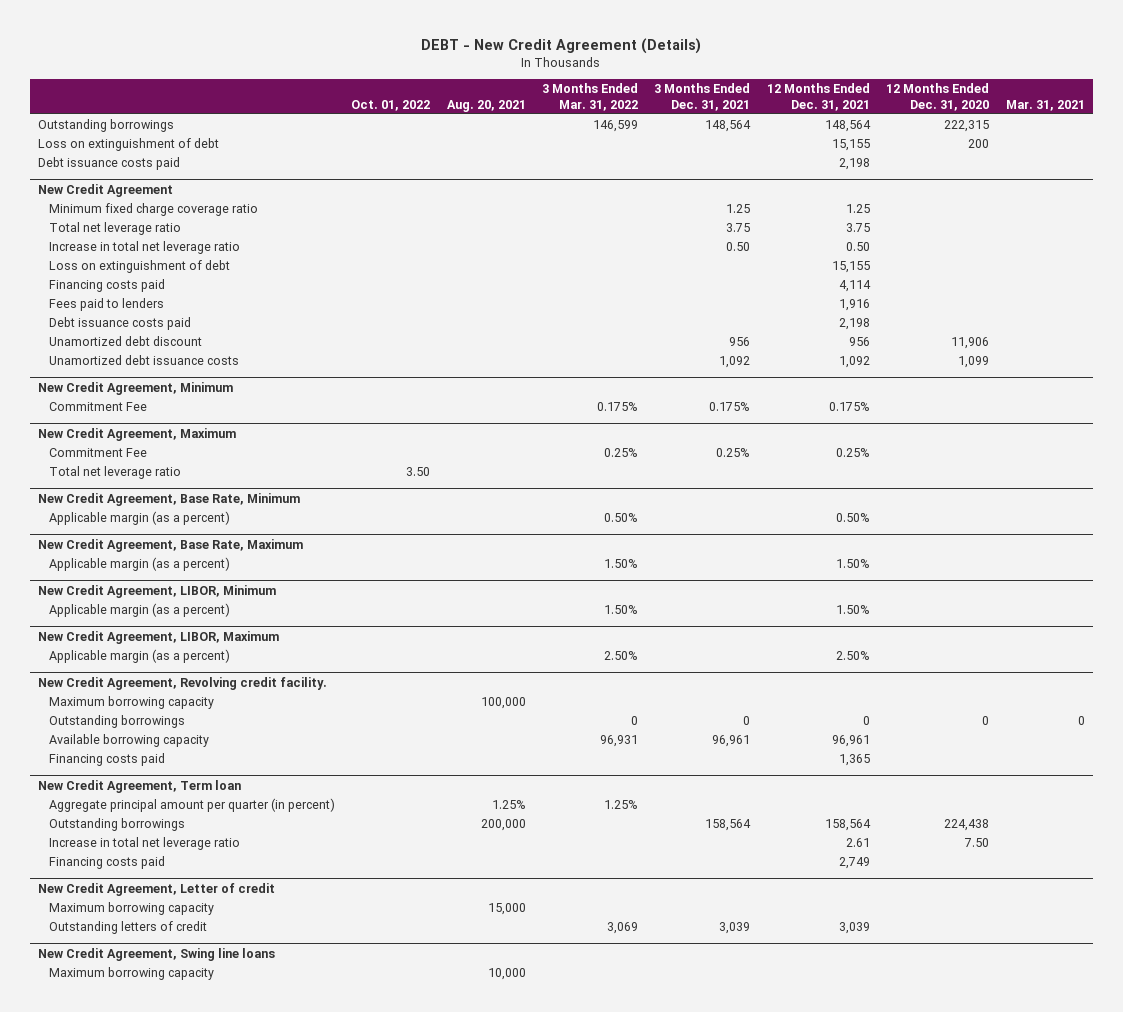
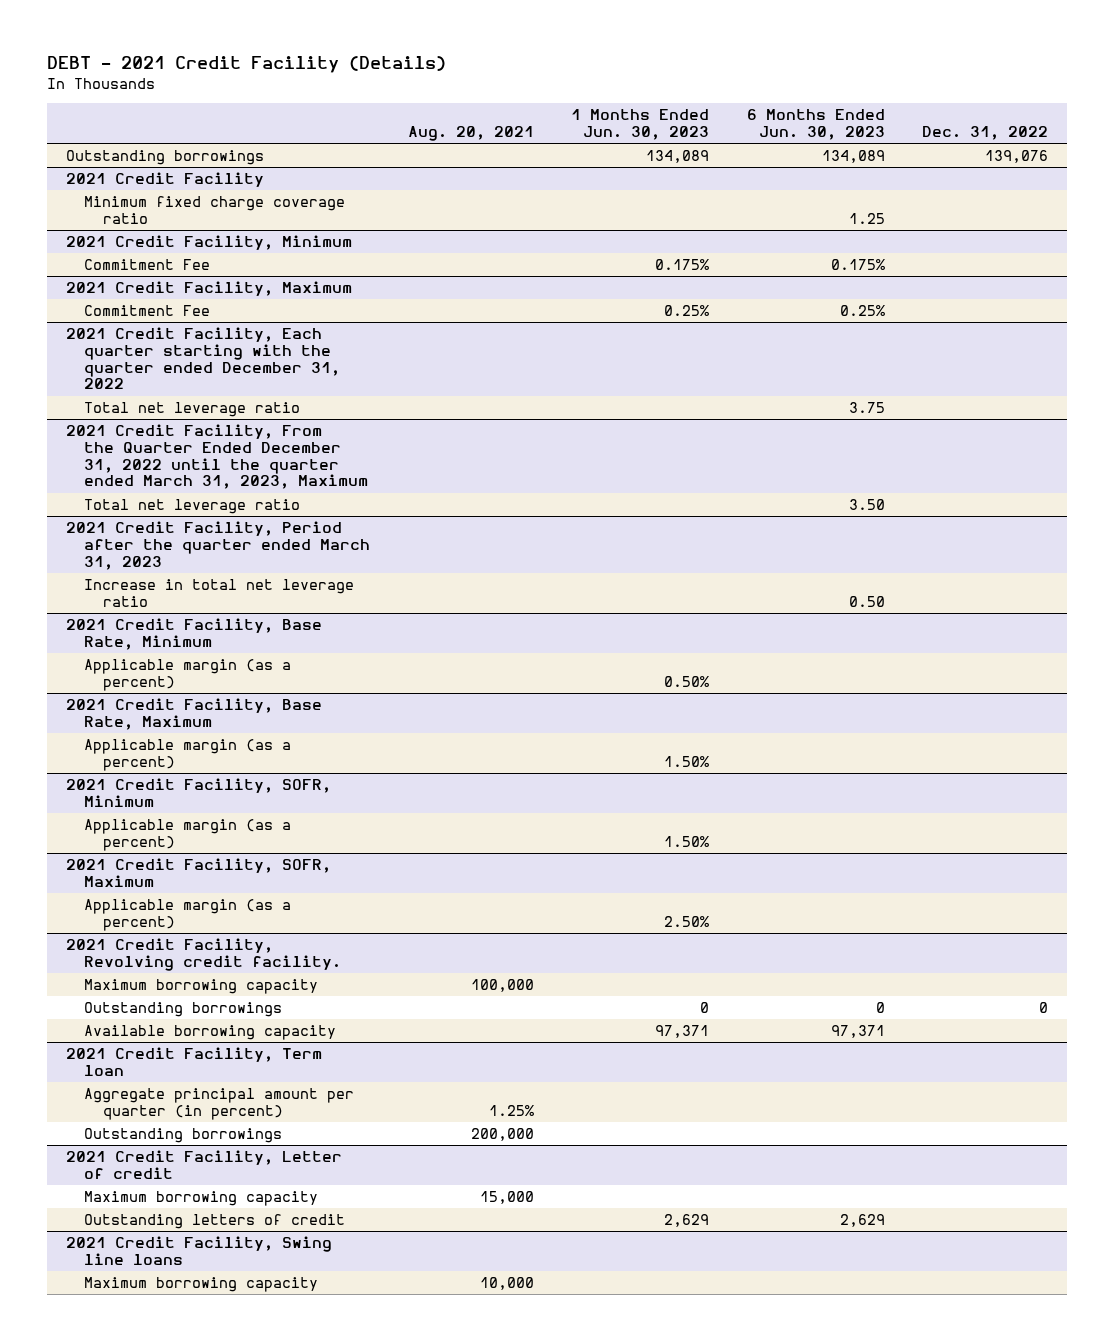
- DEBT - New Credit Agreement (Details)
+ DEBT - 2021 Credit Facility (Details)
- | Oct. 01, 2022 | Aug. 20, 2021 | 3 Months Ended Mar. 31, 2022 | 3 Months Ended Dec. 31, 2021 | 12 Months Ended Dec. 31, 2021 | 12 Months Ended Dec. 31, 2020 | Mar. 31, 2021
+ | Aug. 20, 2021 | 1 Months Ended Jun. 30, 2023 | 6 Months Ended Jun. 30, 2023 | Dec. 31, 2022
- Loss on extinguishment of debt | | | | | 15,155 | 200 |
- Debt issuance costs paid | | | | | 2,198 | |
- New Credit Agreement
+ 2021 Credit Facility
- Total net leverage ratio | | | | 3.75 | 3.75 | |
- Increase in total net leverage ratio | | | | 0.50 | 0.50 | |
- Loss on extinguishment of debt | | | | | 15,155 | |
- Financing costs paid | | | | | 4,114 | |
- Fees paid to lenders | | | | | 1,916 | |
- Debt issuance costs paid | | | | | 2,198 | |
- Unamortized debt discount | | | | 956 | 956 | 11,906 |
- Unamortized debt issuance costs | | | | 1,092 | 1,092 | 1,099 |
- New Credit Agreement, Minimum
- Commitment Fee | | | 0.175% | 0.175% | 0.175% | |
- New Credit Agreement, Maximum
- Commitment Fee | | | 0.25% | 0.25% | 0.25% | |
- Total net leverage ratio | 3.50 | | | | | |
- New Credit Agreement, Base Rate, Minimum
+ 2021 Credit Facility, Minimum
+ Commitment Fee | | 0.175% | 0.175% |
+ 2021 Credit Facility, Maximum
+ Commitment Fee | | 0.25% | 0.25% |
+ 2021 Credit Facility, Each quarter starting with the quarter ended December 31, 2022
+ Total net leverage ratio | | | 3.75 |
+ 2021 Credit Facility, From the Quarter Ended December 31, 2022 until the quarter ended March 31, 2023, Maximum
+ Total net leverage ratio | | | 3.50 |
+ 2021 Credit Facility, Period after the quarter ended March 31, 2023
+ Increase in total net leverage ratio | | | 0.50 |
+ 2021 Credit Facility, Base Rate, Minimum
- New Credit Agreement, Base Rate, Maximum
+ 2021 Credit Facility, Base Rate, Maximum
- New Credit Agreement, LIBOR, Minimum
- Applicable margin (as a percent) | | | 1.50% | | 1.50% | |
- New Credit Agreement, LIBOR, Maximum
- Applicable margin (as a percent) | | | 2.50% | | 2.50% | |
- New Credit Agreement, Revolving credit facility.
+ 2021 Credit Facility, SOFR, Minimum
+ Applicable margin (as a percent) | | 1.50% | |
+ 2021 Credit Facility, SOFR, Maximum
+ Applicable margin (as a percent) | | 2.50% | |
+ 2021 Credit Facility, Revolving credit facility.
- Financing costs paid | | | | | 1,365 | |
- New Credit Agreement, Term loan
+ 2021 Credit Facility, Term loan
- Increase in total net leverage ratio | | | | | 2.61 | 7.50 |
- Financing costs paid | | | | | 2,749 | |
- New Credit Agreement, Letter of credit
+ 2021 Credit Facility, Letter of credit
- New Credit Agreement, Swing line loans
+ 2021 Credit Facility, Swing line loans

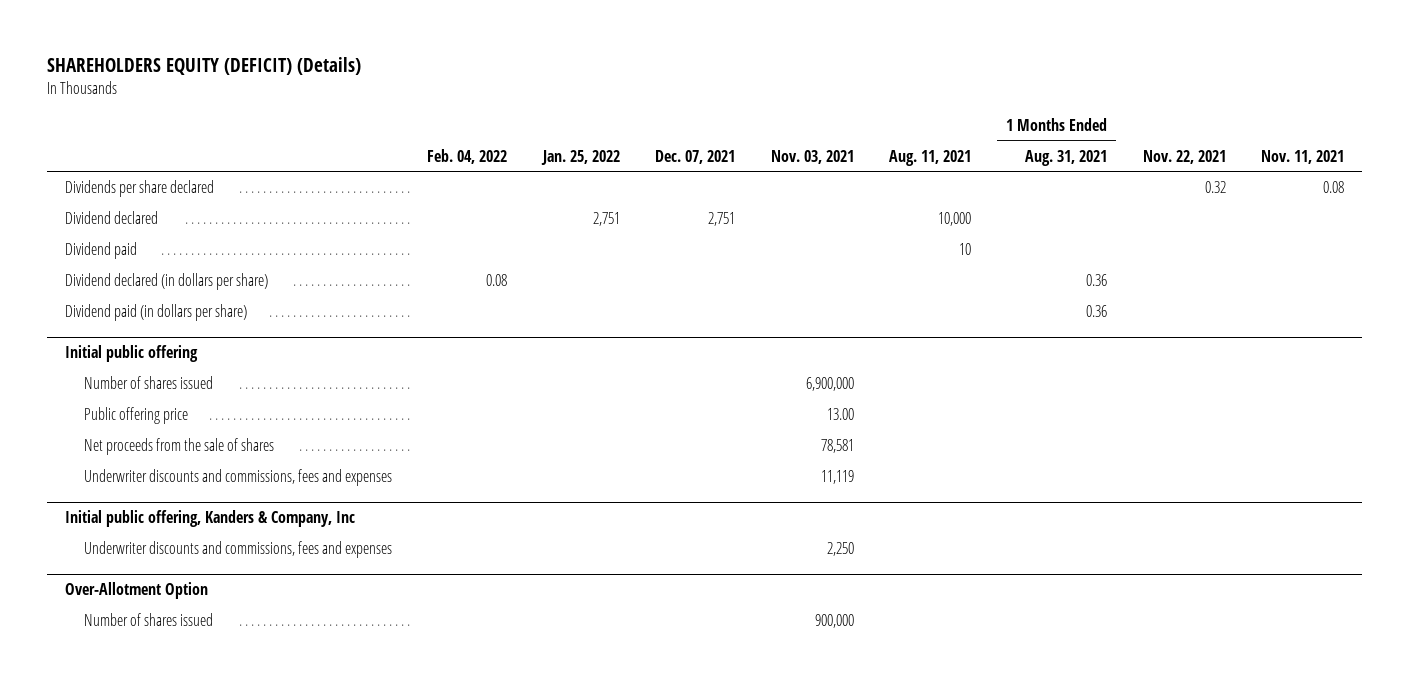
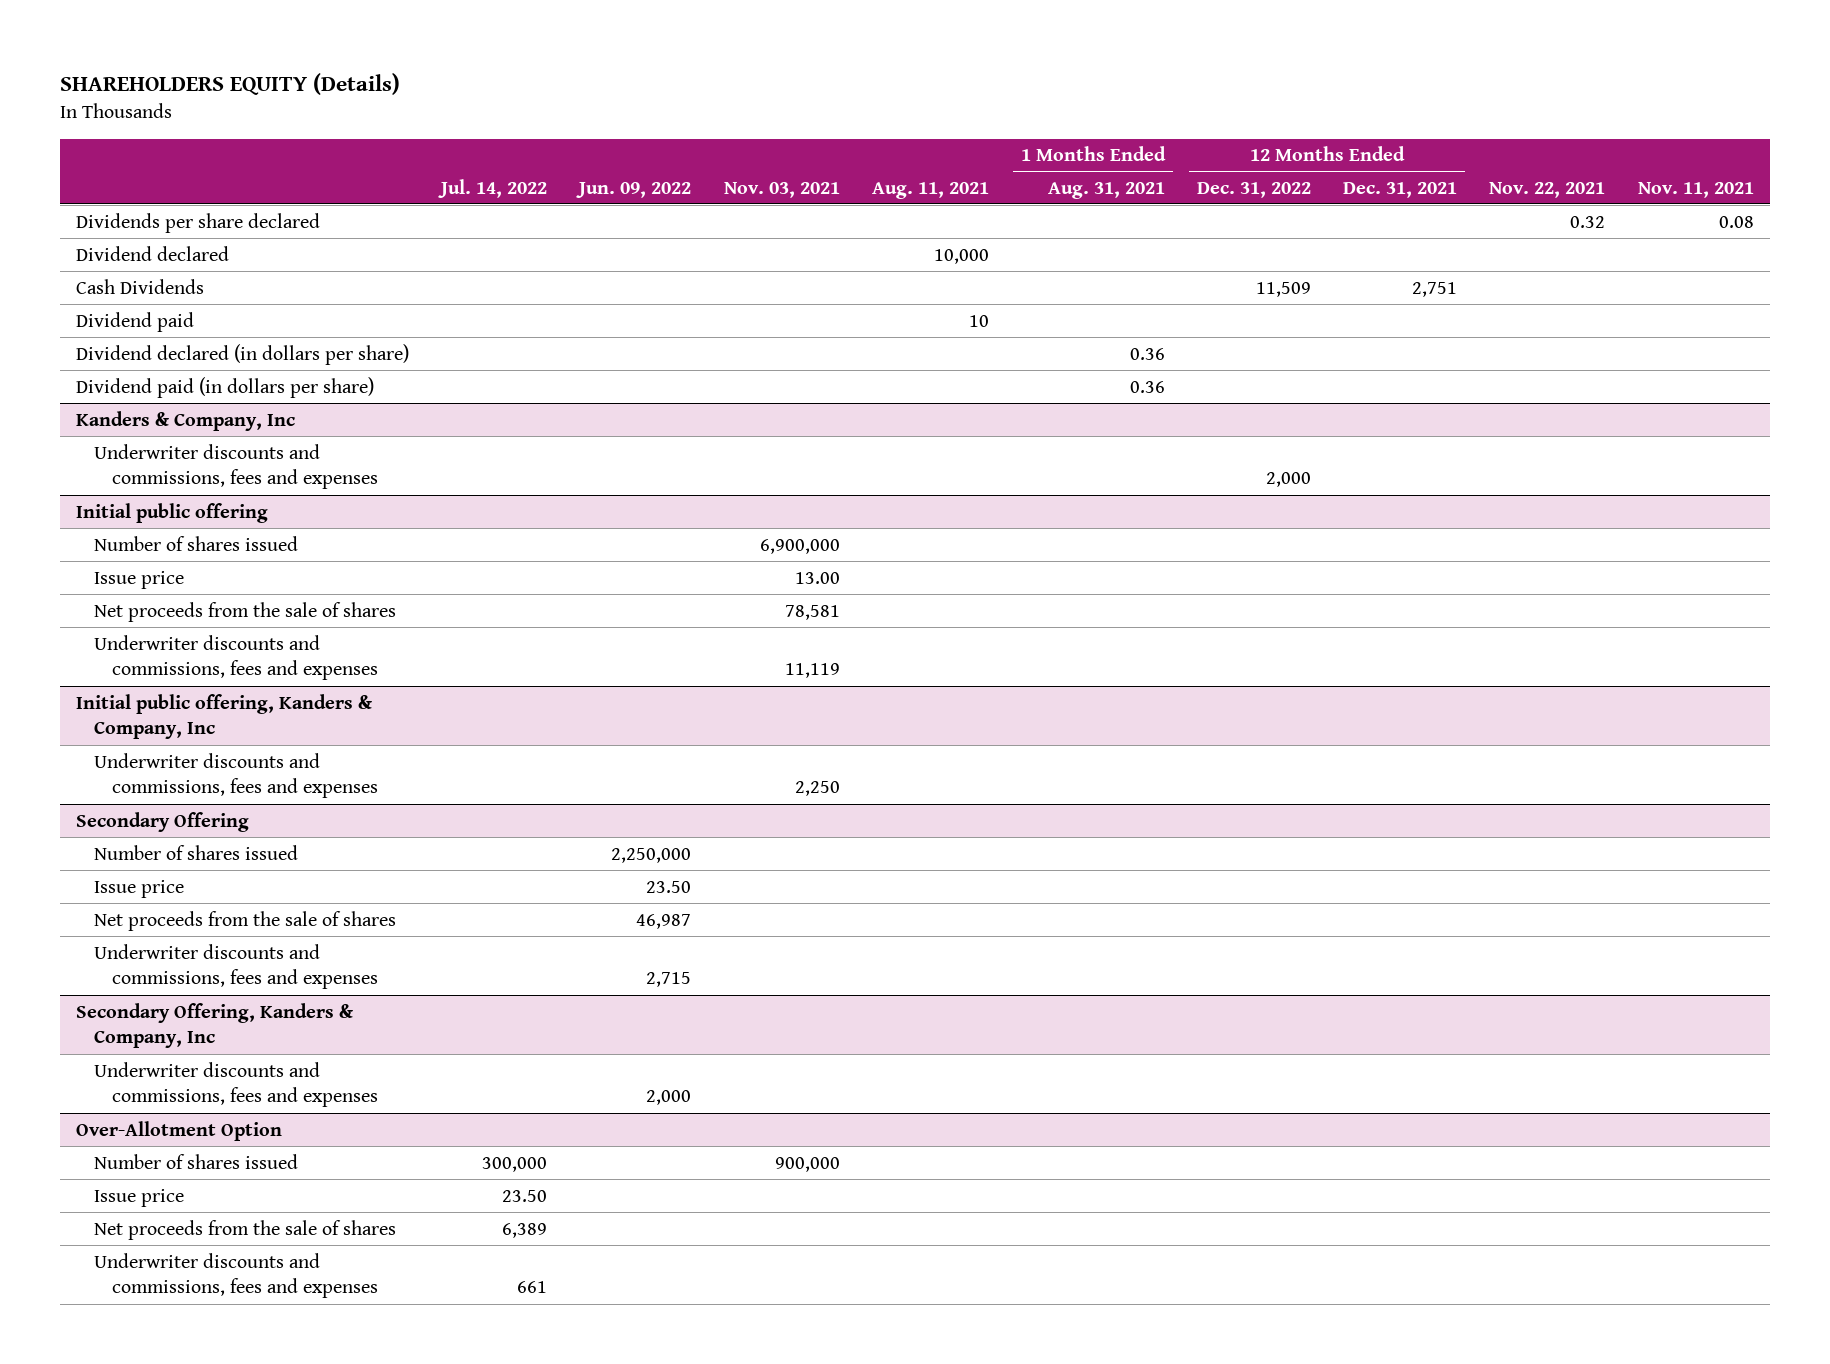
- SHAREHOLDERS EQUITY (DEFICIT) (Details)
+ SHAREHOLDERS EQUITY (Details)
- | Feb. 04, 2022 | Jan. 25, 2022 | Dec. 07, 2021 | Nov. 03, 2021 | Aug. 11, 2021 | 1 Months Ended Aug. 31, 2021 | Nov. 22, 2021 | Nov. 11, 2021
+ | Jul. 14, 2022 | Jun. 09, 2022 | Nov. 03, 2021 | Aug. 11, 2021 | 1 Months Ended Aug. 31, 2021 | 12 Months Ended Dec. 31, 2022 | 12 Months Ended Dec. 31, 2021 | Nov. 22, 2021 | Nov. 11, 2021
+ Cash Dividends | | | | | | 11,509 | 2,751 | |
+ Kanders & Company, Inc
+ Underwriter discounts and commissions, fees and expenses | | | | | | 2,000 | | |
@ Initial public offering
- Public offering price | | | | 13.00 | | | |
+ Issue price | | | 13.00 | | | | | |
+ Secondary Offering
+ Number of shares issued | | 2,250,000 | | | | | | |
+ Issue price | | 23.50 | | | | | | |
+ Net proceeds from the sale of shares | | 46,987 | | | | | | |
+ Underwriter discounts and commissions, fees and expenses | | 2,715 | | | | | | |
+ Secondary Offering, Kanders & Company, Inc
+ Underwriter discounts and commissions, fees and expenses | | 2,000 | | | | | | |
@ Over-Allotment Option
+ Issue price | 23.50 | | | | | | | |
+ Net proceeds from the sale of shares | 6,389 | | | | | | | |
+ Underwriter discounts and commissions, fees and expenses | 661 | | | | | | | |

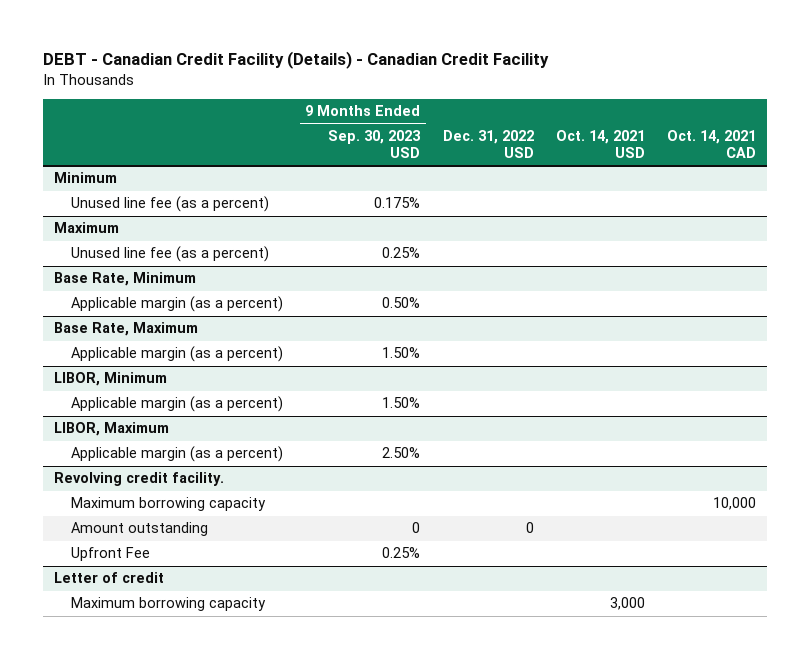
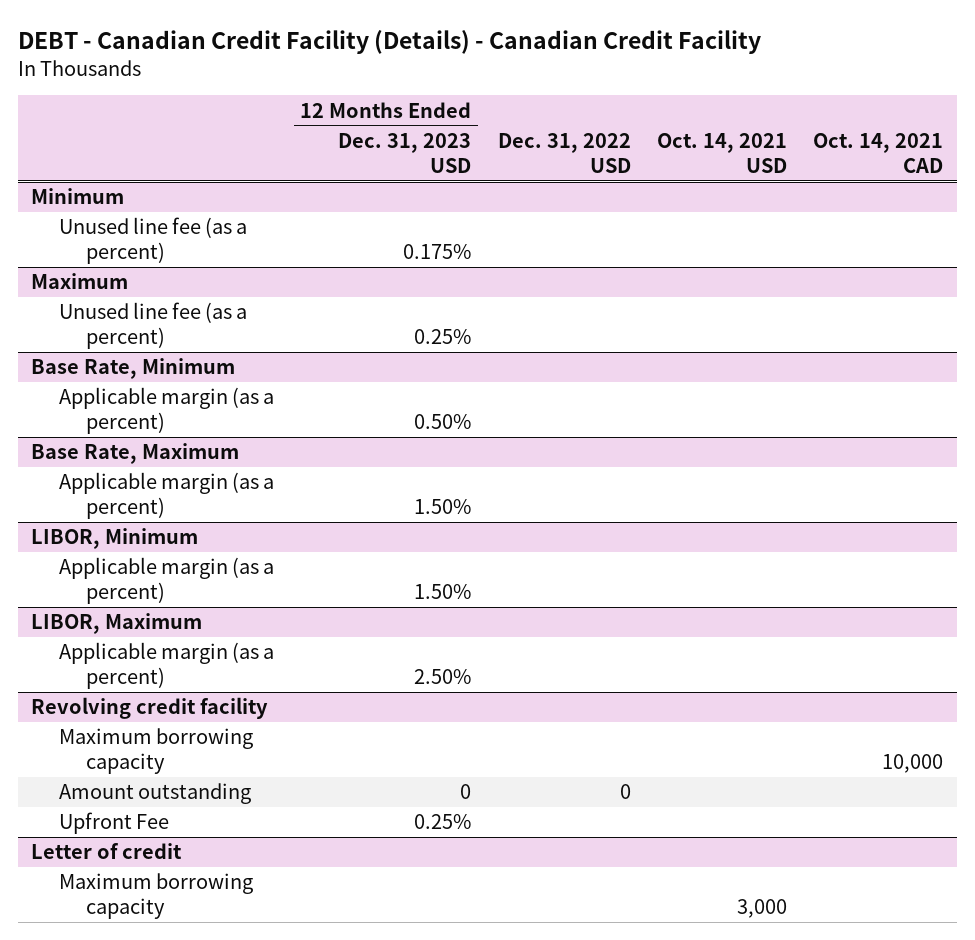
- | 9 Months Ended Sep. 30, 2023 USD | Dec. 31, 2022 USD | Oct. 14, 2021 USD | Oct. 14, 2021 CAD
+ | 12 Months Ended Dec. 31, 2023 USD | Dec. 31, 2022 USD | Oct. 14, 2021 USD | Oct. 14, 2021 CAD
- Revolving credit facility.
+ Revolving credit facility

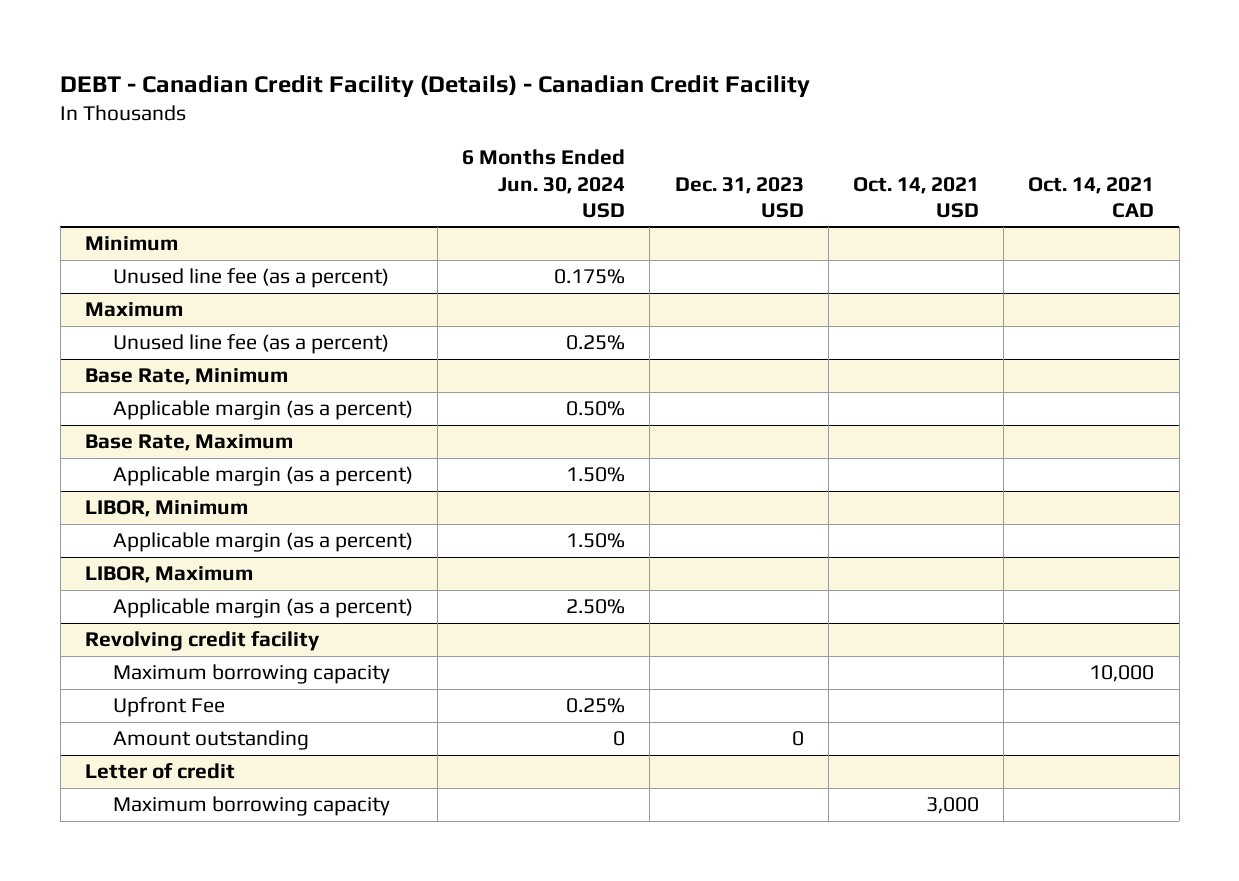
- | 12 Months Ended Dec. 31, 2023 USD | Dec. 31, 2022 USD | Oct. 14, 2021 USD | Oct. 14, 2021 CAD
+ | 6 Months Ended Jun. 30, 2024 USD | Dec. 31, 2023 USD | Oct. 14, 2021 USD | Oct. 14, 2021 CAD
@ Revolving credit facility
moved down: Amount outstanding | 0 | 0 | |

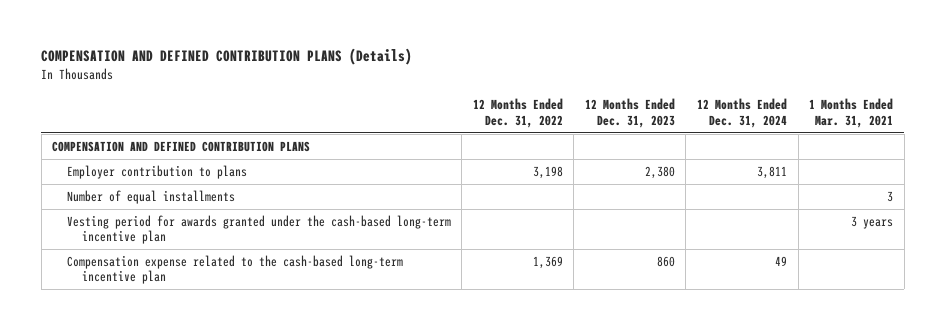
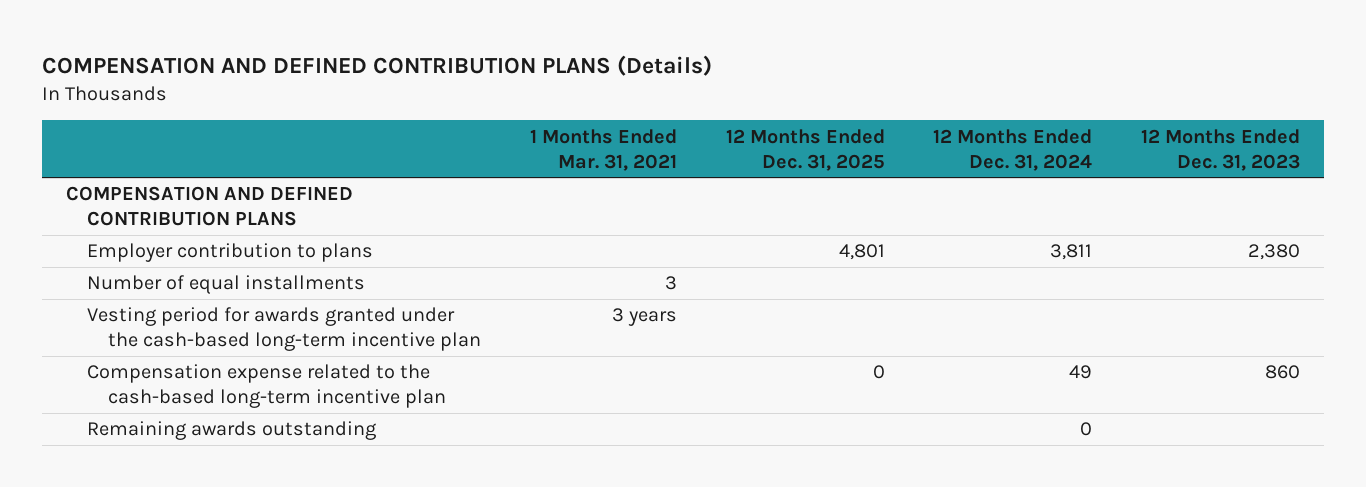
- | 12 Months Ended Dec. 31, 2022 | 12 Months Ended Dec. 31, 2023 | 12 Months Ended Dec. 31, 2024 | 1 Months Ended Mar. 31, 2021
+ | 1 Months Ended Mar. 31, 2021 | 12 Months Ended Dec. 31, 2025 | 12 Months Ended Dec. 31, 2024 | 12 Months Ended Dec. 31, 2023
+ Remaining awards outstanding | | | 0 |

